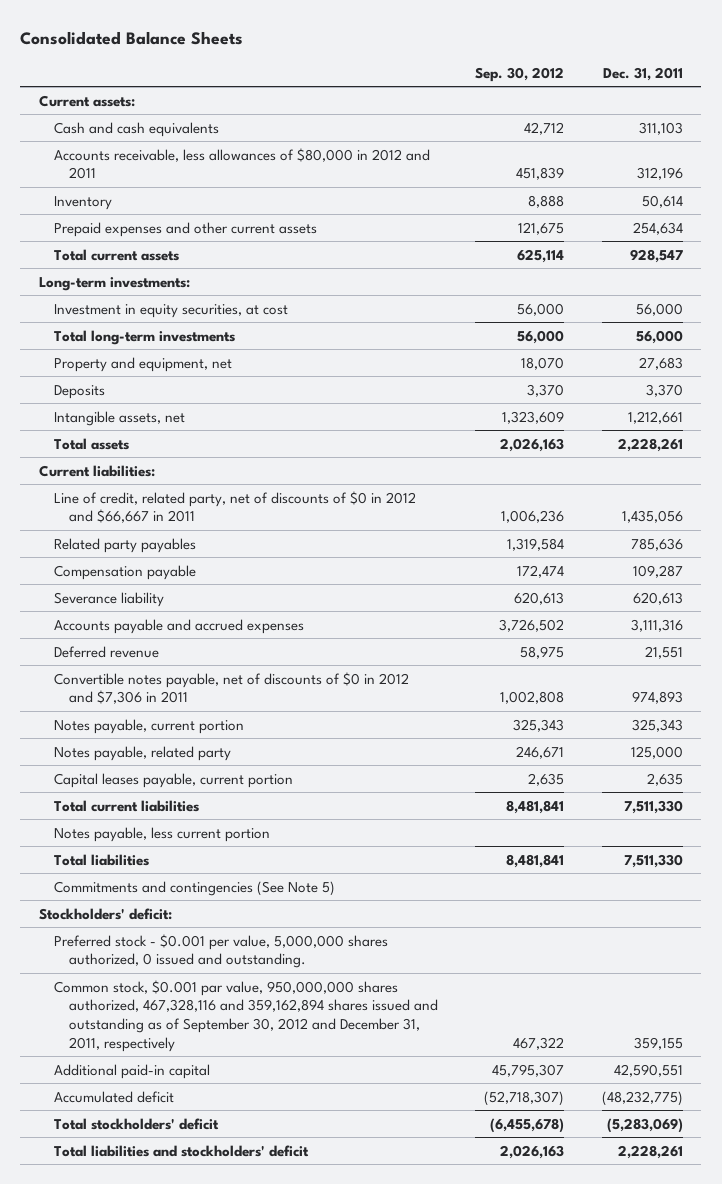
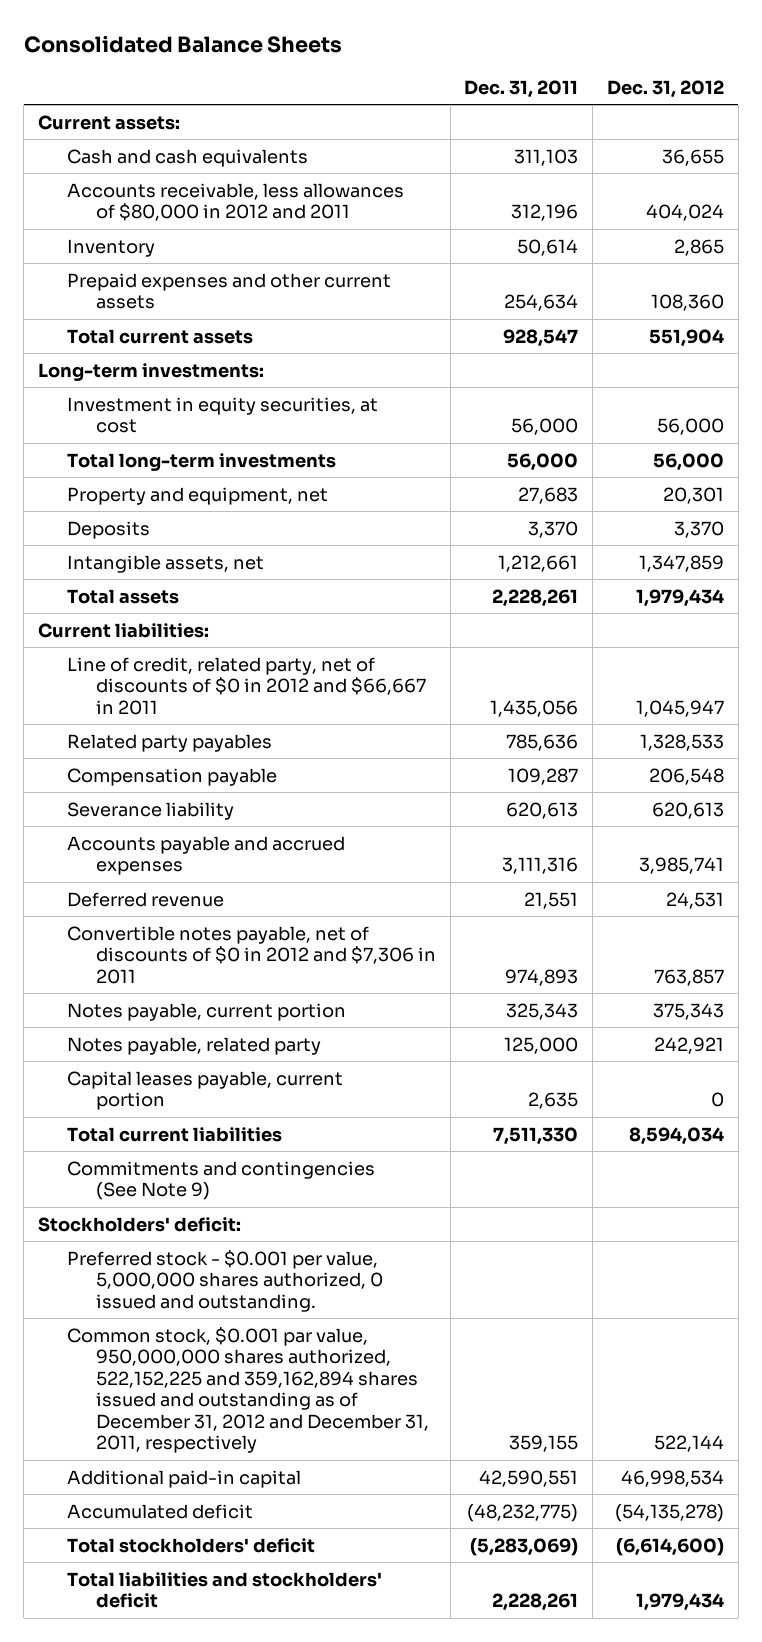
- | Sep. 30, 2012 | Dec. 31, 2011
+ | Dec. 31, 2011 | Dec. 31, 2012
- Notes payable, less current portion
- Total liabilities | 8,481,841 | 7,511,330
- Commitments and contingencies (See Note 5)
+ Commitments and contingencies (See Note 9)
- Common stock, $0.001 par value, 950,000,000 shares authorized, 467,328,116 and 359,162,894 shares issued and outstanding as of September 30, 2012 and December 31, 2011, respectively | 467,322 | 359,155
+ Common stock, $0.001 par value, 950,000,000 shares authorized, 522,152,225 and 359,162,894 shares issued and outstanding as of December 31, 2012 and December 31, 2011, respectively | 359,155 | 522,144

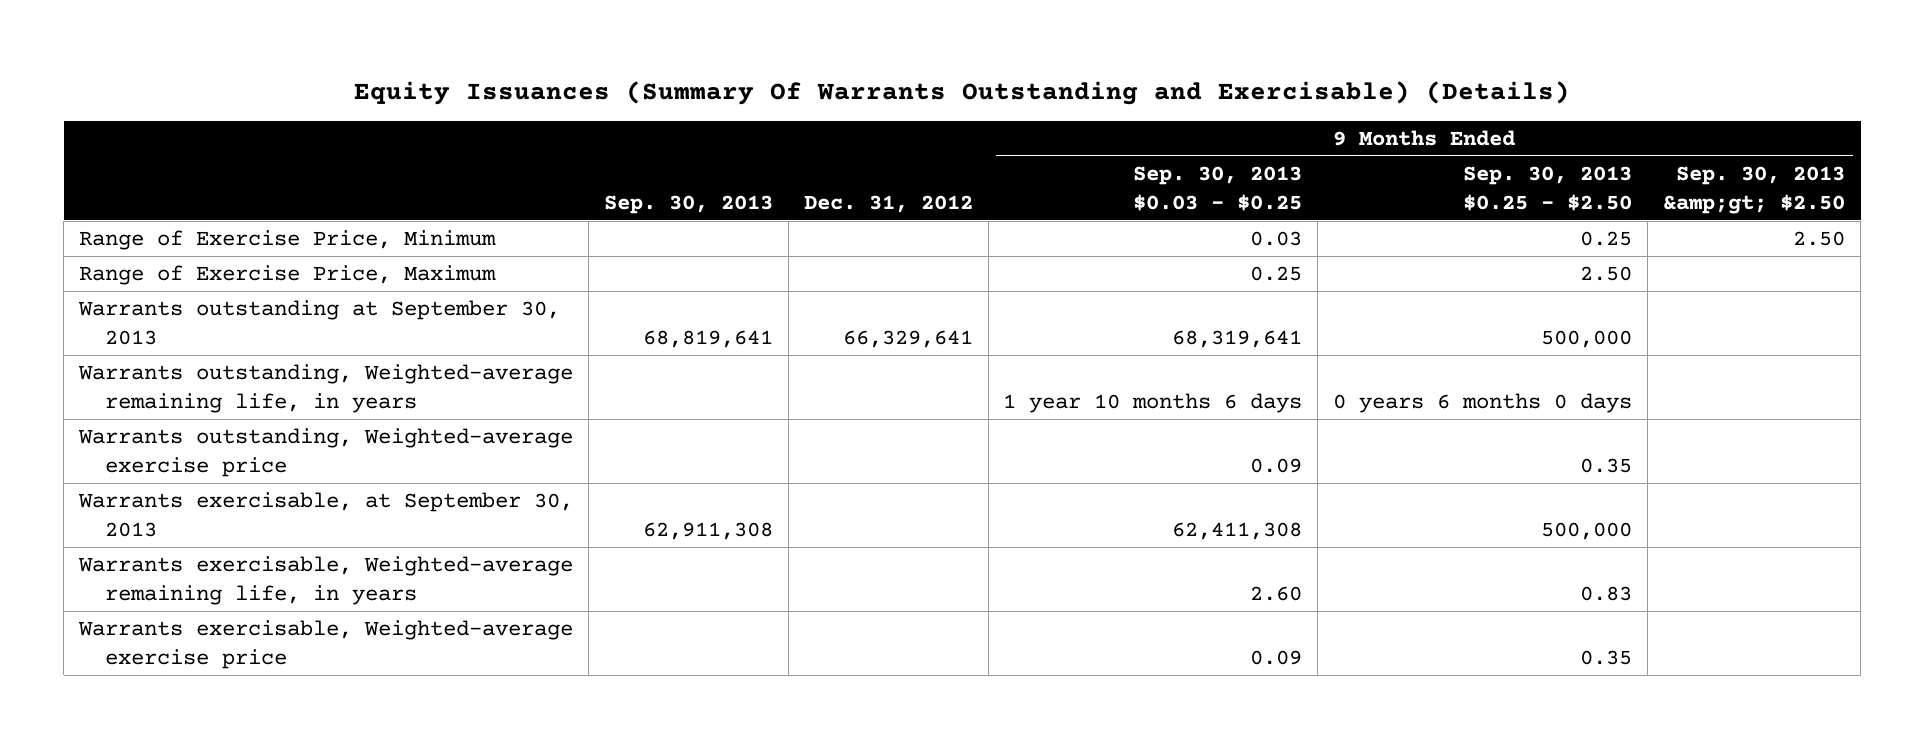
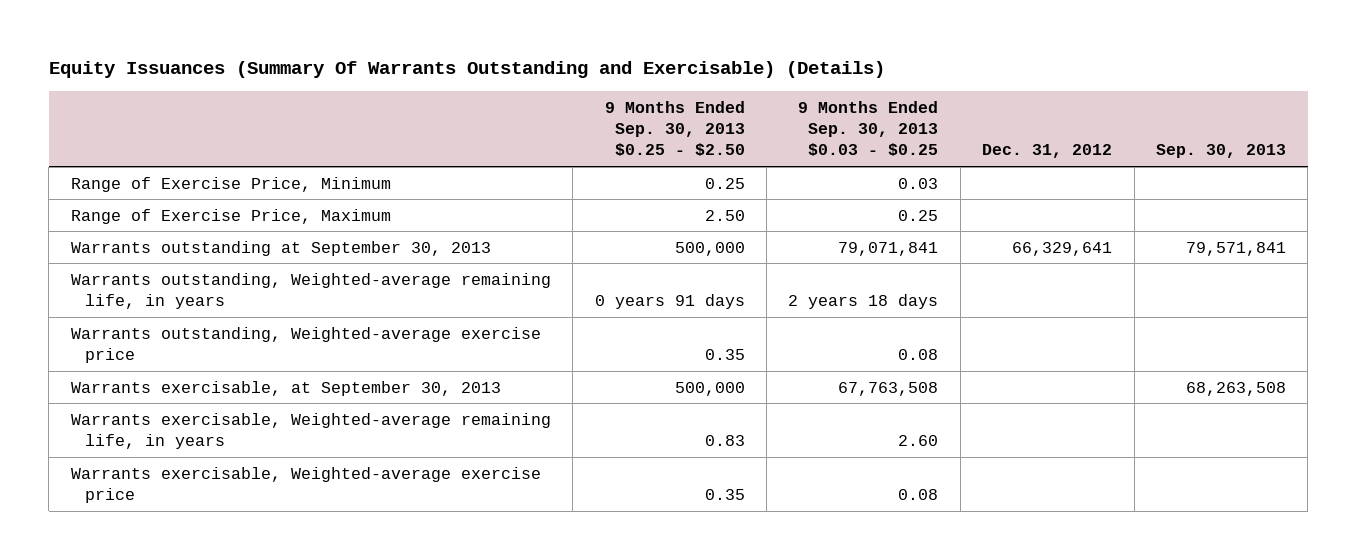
- | Sep. 30, 2013 | Dec. 31, 2012 | 9 Months Ended Sep. 30, 2013 $0.03 - $0.25 | 9 Months Ended Sep. 30, 2013 $0.25 - $2.50 | 9 Months Ended Sep. 30, 2013 &amp;gt; $2.50
+ | 9 Months Ended Sep. 30, 2013 $0.25 - $2.50 | 9 Months Ended Sep. 30, 2013 $0.03 - $0.25 | Dec. 31, 2012 | Sep. 30, 2013
- Warrants outstanding at September 30, 2013 | 68,819,641 | 66,329,641 | 68,319,641 | 500,000 |
- Warrants outstanding, Weighted-average remaining life, in years | | | 1 year 10 months 6 days | 0 years 6 months 0 days |
- Warrants outstanding, Weighted-average exercise price | | | 0.09 | 0.35 |
- Warrants exercisable, at September 30, 2013 | 62,911,308 | | 62,411,308 | 500,000 |
+ Warrants outstanding at September 30, 2013 | 500,000 | 79,071,841 | 66,329,641 | 79,571,841
+ Warrants outstanding, Weighted-average remaining life, in years | 0 years 91 days | 2 years 18 days | |
+ Warrants outstanding, Weighted-average exercise price | 0.35 | 0.08 | |
+ Warrants exercisable, at September 30, 2013 | 500,000 | 67,763,508 | | 68,263,508
- Warrants exercisable, Weighted-average exercise price | | | 0.09 | 0.35 |
+ Warrants exercisable, Weighted-average exercise price | 0.35 | 0.08 | |

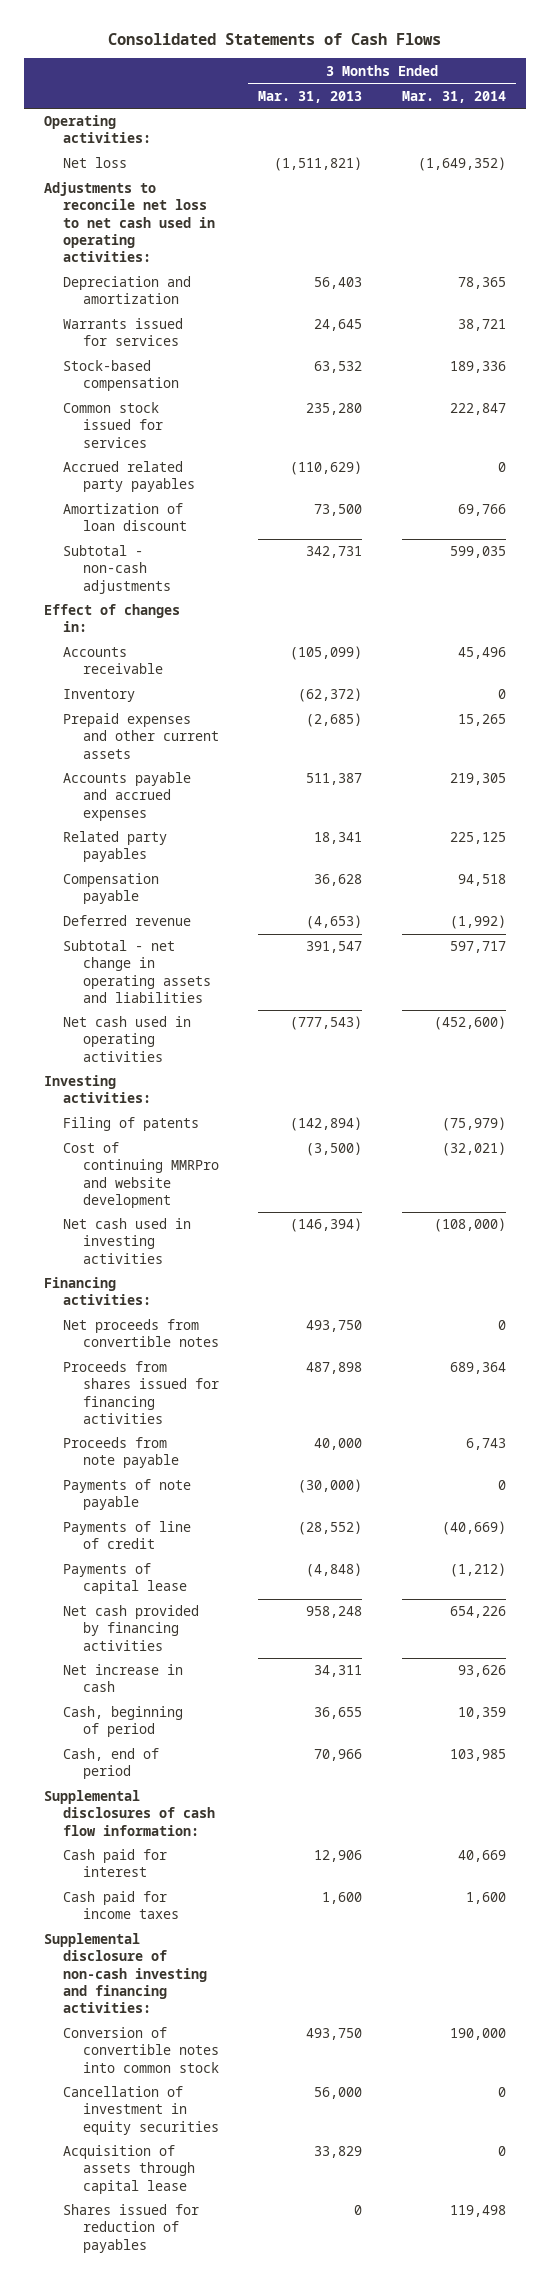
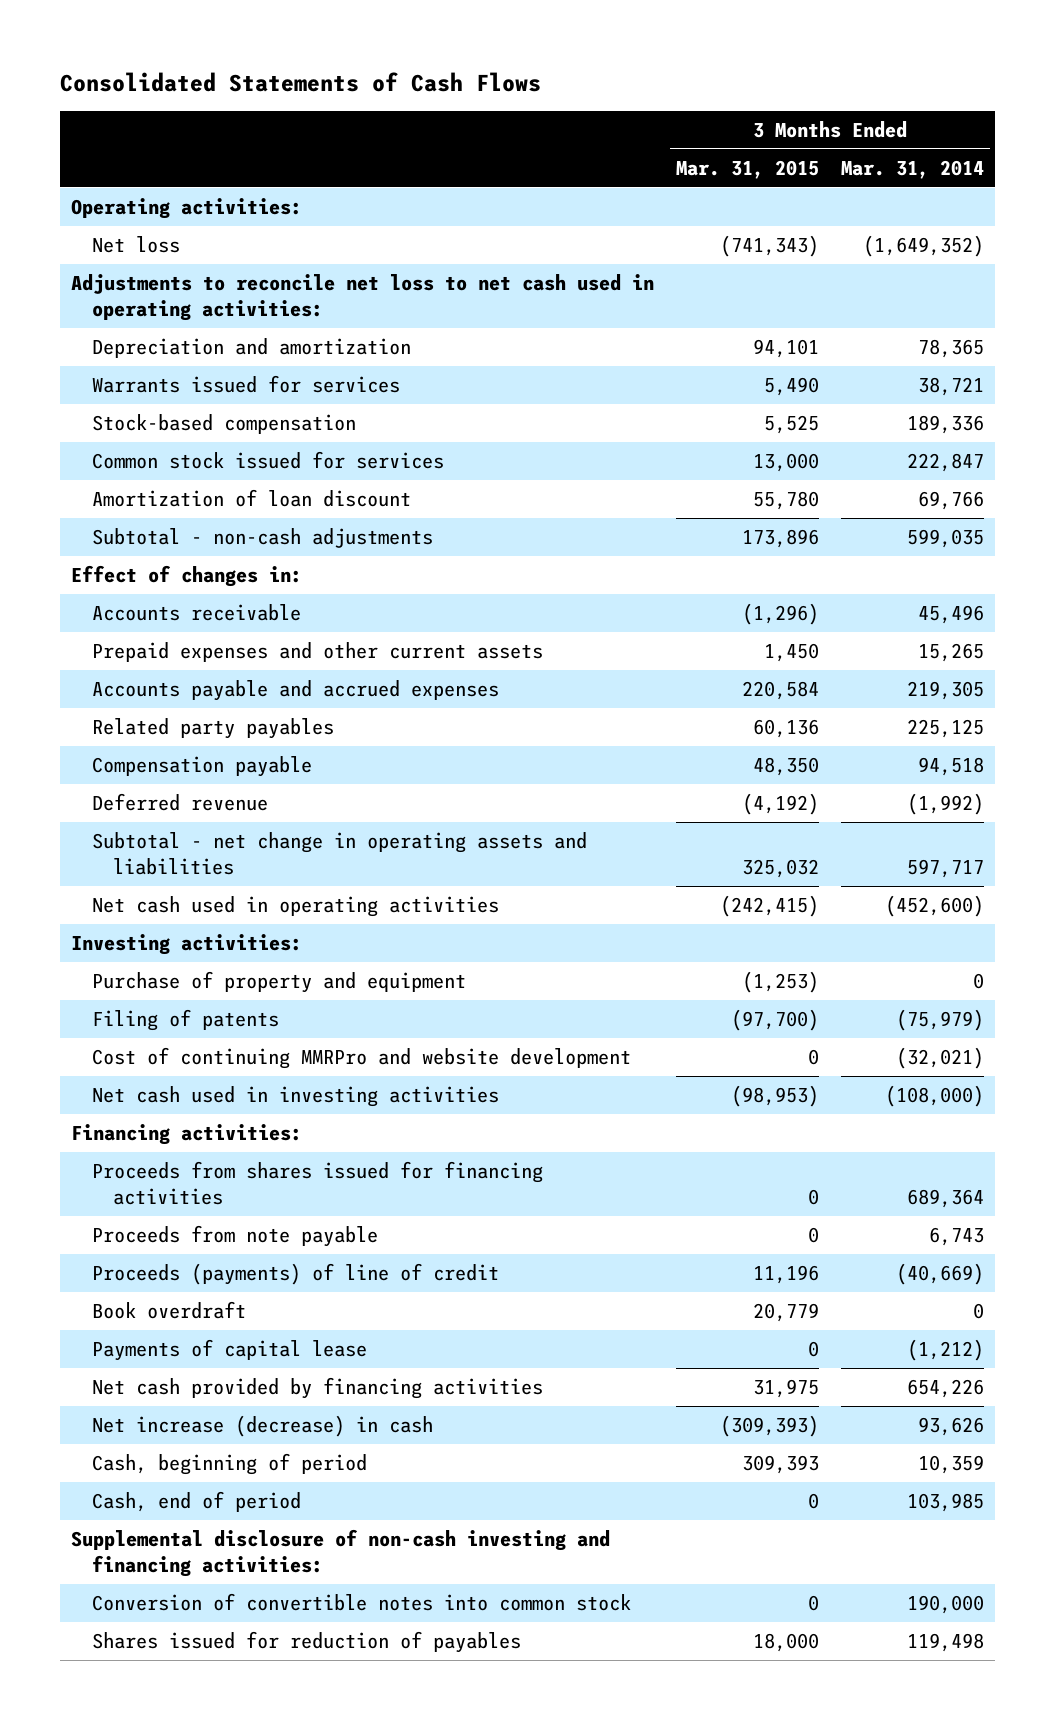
- | 3 Months Ended Mar. 31, 2013 | 3 Months Ended Mar. 31, 2014
+ | 3 Months Ended Mar. 31, 2015 | 3 Months Ended Mar. 31, 2014
- Accrued related party payables | (110,629) | 0
- Inventory | (62,372) | 0
+ Purchase of property and equipment | (1,253) | 0
- Net proceeds from convertible notes | 493,750 | 0
- Payments of note payable | (30,000) | 0
- Payments of line of credit | (28,552) | (40,669)
+ Proceeds (payments) of line of credit | 11,196 | (40,669)
+ Book overdraft | 20,779 | 0
- Net increase in cash | 34,311 | 93,626
+ Net increase (decrease) in cash | (309,393) | 93,626
- Supplemental disclosures of cash flow information:
- Cash paid for interest | 12,906 | 40,669
- Cash paid for income taxes | 1,600 | 1,600
- Cancellation of investment in equity securities | 56,000 | 0
- Acquisition of assets through capital lease | 33,829 | 0

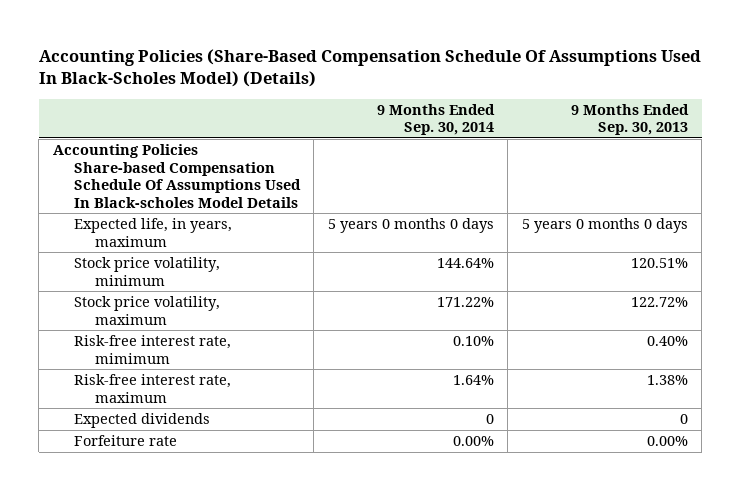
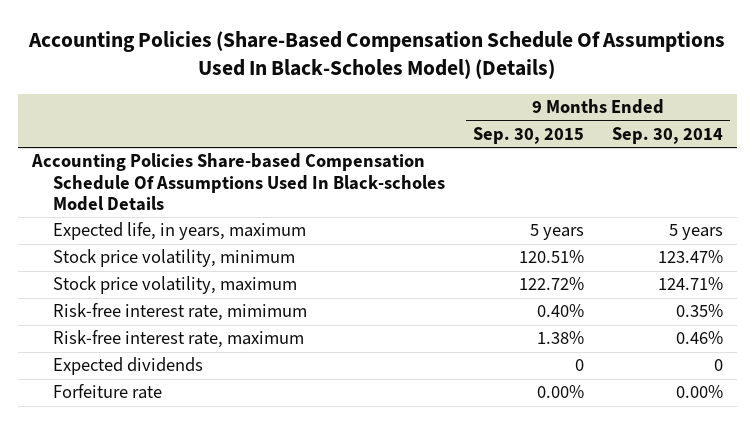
- | 9 Months Ended Sep. 30, 2014 | 9 Months Ended Sep. 30, 2013
+ | 9 Months Ended Sep. 30, 2015 | 9 Months Ended Sep. 30, 2014
- Expected life, in years, maximum | 5 years 0 months 0 days | 5 years 0 months 0 days
- Stock price volatility, minimum | 144.64% | 120.51%
- Stock price volatility, maximum | 171.22% | 122.72%
- Risk-free interest rate, mimimum | 0.10% | 0.40%
- Risk-free interest rate, maximum | 1.64% | 1.38%
+ Expected life, in years, maximum | 5 years | 5 years
+ Stock price volatility, minimum | 120.51% | 123.47%
+ Stock price volatility, maximum | 122.72% | 124.71%
+ Risk-free interest rate, mimimum | 0.40% | 0.35%
+ Risk-free interest rate, maximum | 1.38% | 0.46%

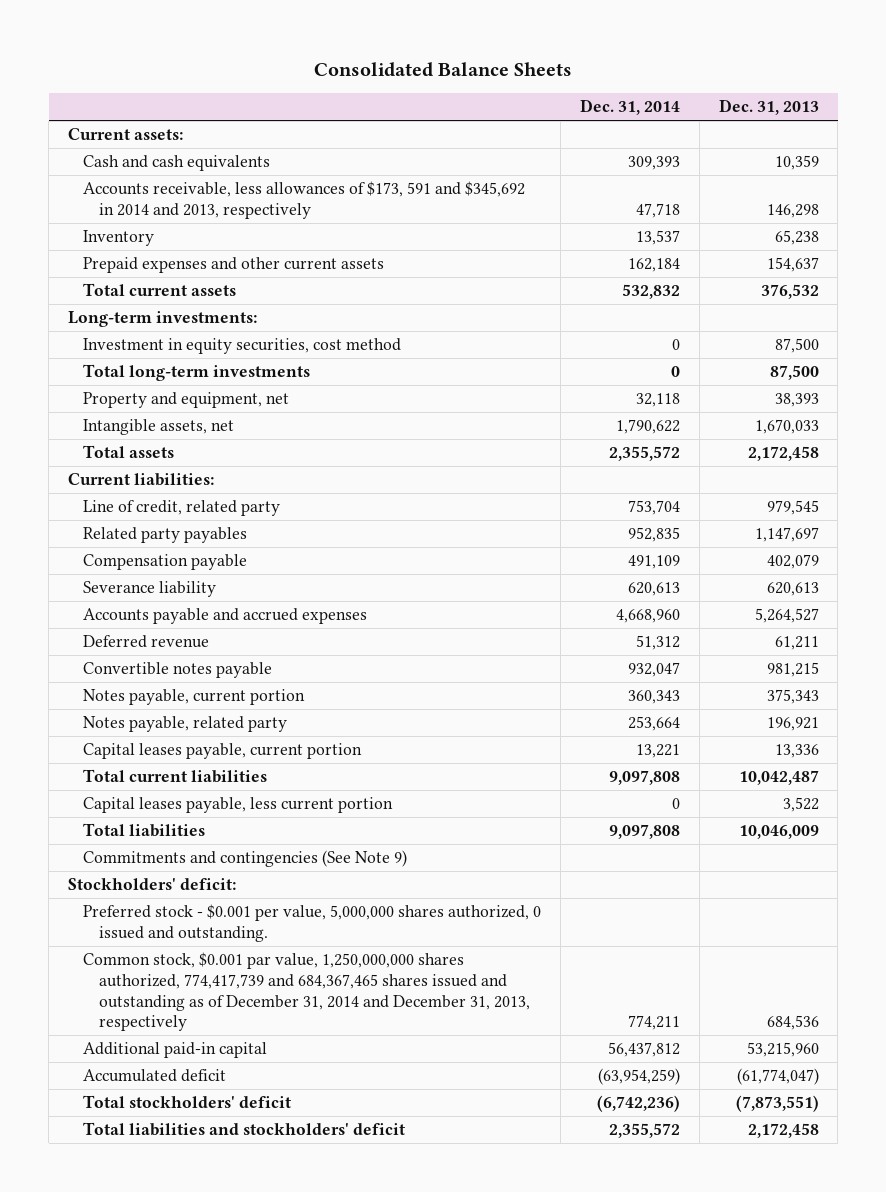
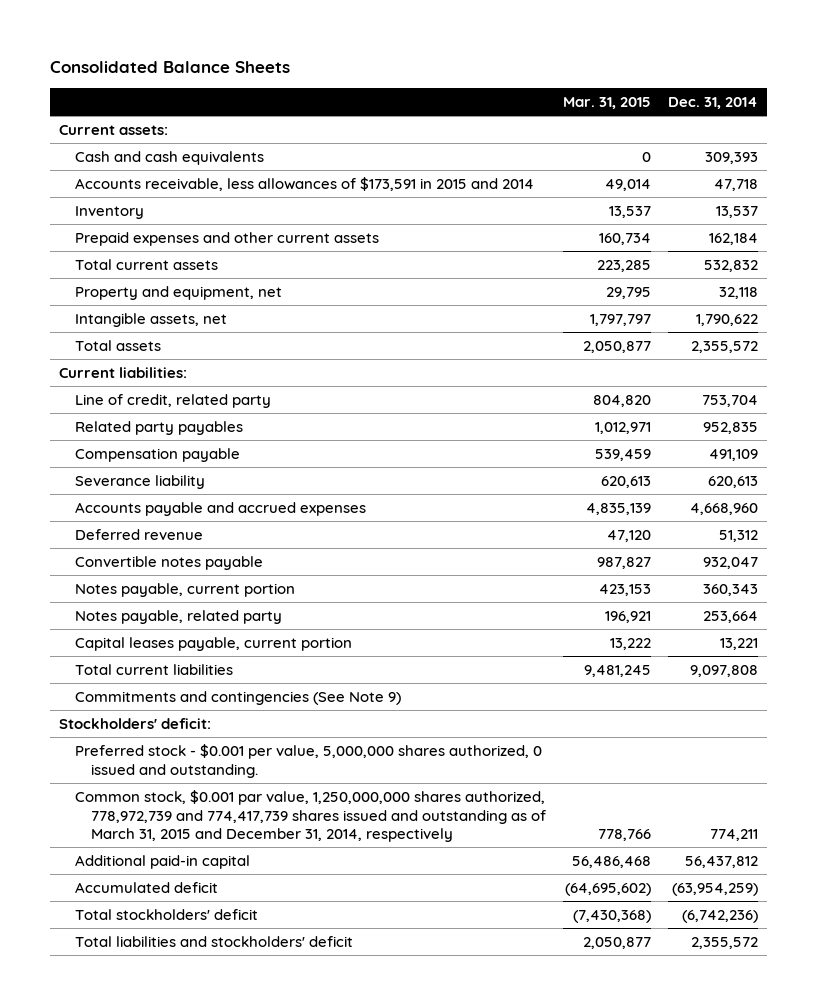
- | Dec. 31, 2014 | Dec. 31, 2013
+ | Mar. 31, 2015 | Dec. 31, 2014
- Accounts receivable, less allowances of $173, 591 and $345,692 in 2014 and 2013, respectively | 47,718 | 146,298
+ Accounts receivable, less allowances of $173,591 in 2015 and 2014 | 49,014 | 47,718
- Long-term investments:
- Investment in equity securities, cost method | 0 | 87,500
- Total long-term investments | 0 | 87,500
- Capital leases payable, less current portion | 0 | 3,522
- Total liabilities | 9,097,808 | 10,046,009
- Common stock, $0.001 par value, 1,250,000,000 shares authorized, 774,417,739 and 684,367,465 shares issued and outstanding as of December 31, 2014 and December 31, 2013, respectively | 774,211 | 684,536
+ Common stock, $0.001 par value, 1,250,000,000 shares authorized, 778,972,739 and 774,417,739 shares issued and outstanding as of March 31, 2015 and December 31, 2014, respectively | 778,766 | 774,211

